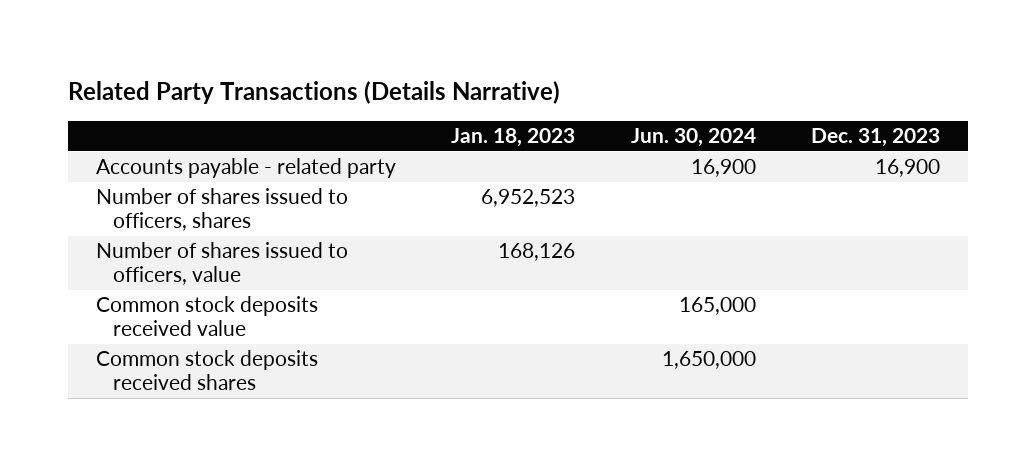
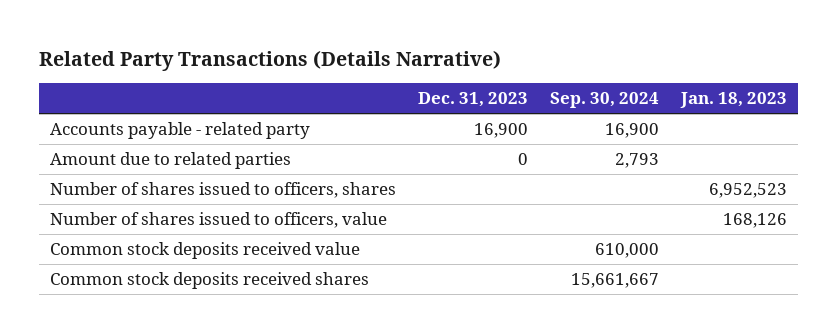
- | Jan. 18, 2023 | Jun. 30, 2024 | Dec. 31, 2023
+ | Dec. 31, 2023 | Sep. 30, 2024 | Jan. 18, 2023
+ Amount due to related parties | 0 | 2,793 |

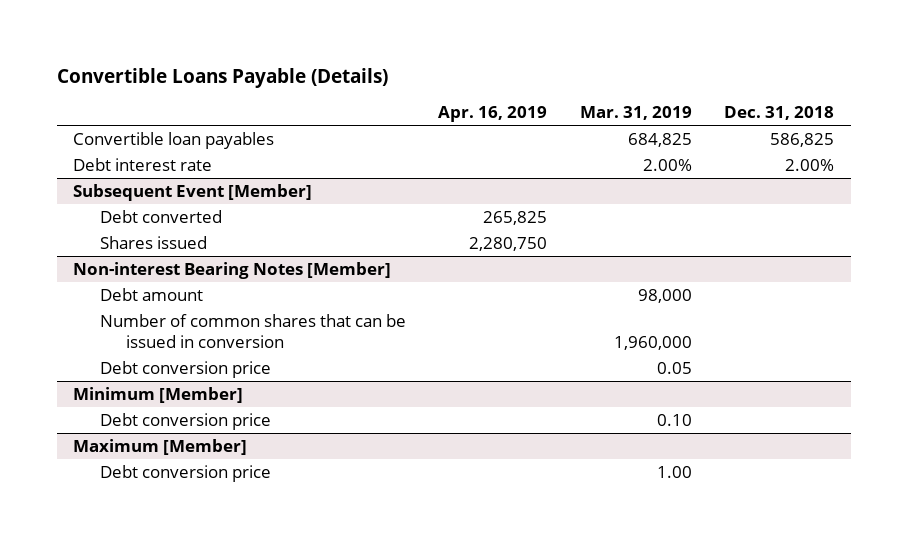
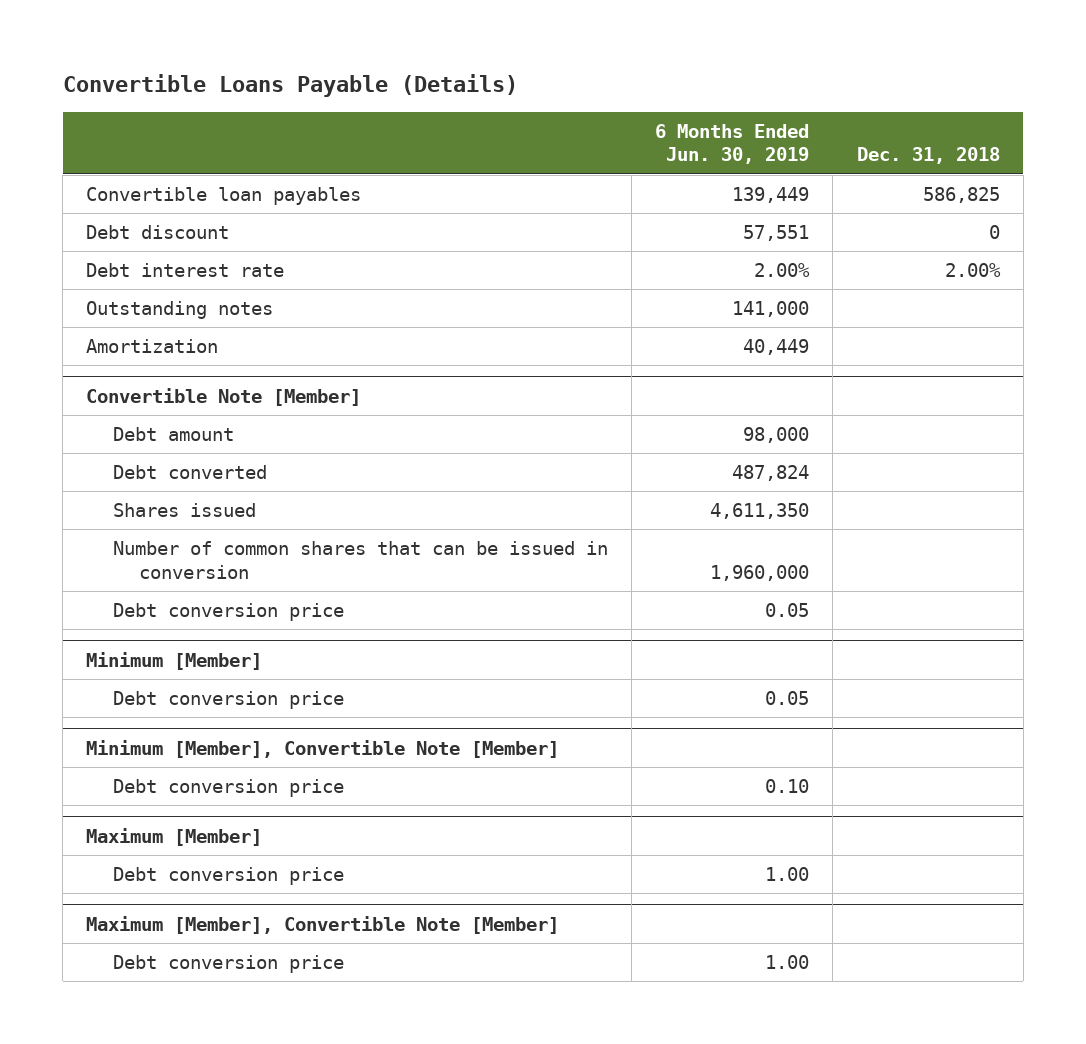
- | Apr. 16, 2019 | Mar. 31, 2019 | Dec. 31, 2018
+ | 6 Months Ended Jun. 30, 2019 | Dec. 31, 2018
+ Debt discount | 57,551 | 0
- Subsequent Event [Member]
- Debt converted | 265,825 | |
- Shares issued | 2,280,750 | |
- Non-interest Bearing Notes [Member]
- Debt amount | | 98,000 |
- Number of common shares that can be issued in conversion | | 1,960,000 |
- Debt conversion price | | 0.05 |
+ Outstanding notes | 141,000 |
+ Amortization | 40,449 |
+ Convertible Note [Member]
+ Debt amount | 98,000 |
+ Debt converted | 487,824 |
+ Shares issued | 4,611,350 |
+ Number of common shares that can be issued in conversion | 1,960,000 |
+ Debt conversion price | 0.05 |
+ Minimum [Member], Convertible Note [Member]
+ Debt conversion price | 0.10 |
+ Maximum [Member], Convertible Note [Member]
+ Debt conversion price | 1.00 |

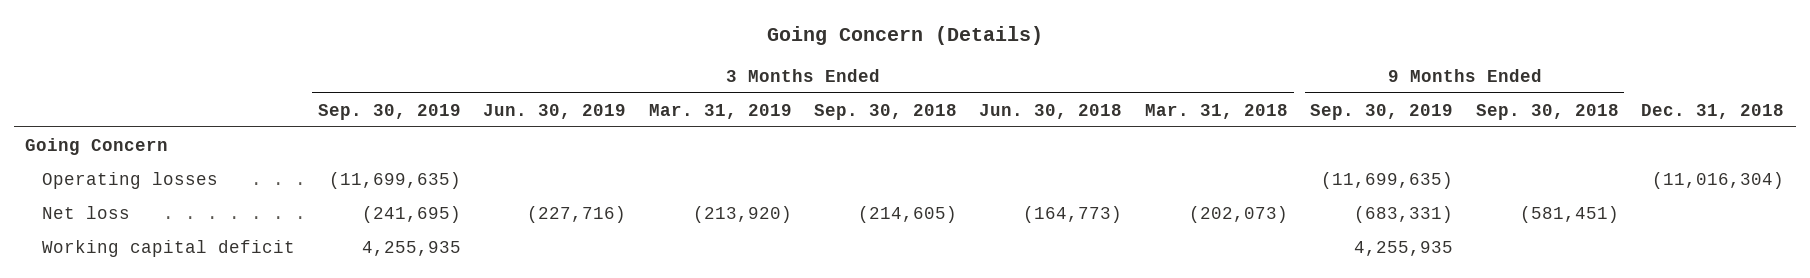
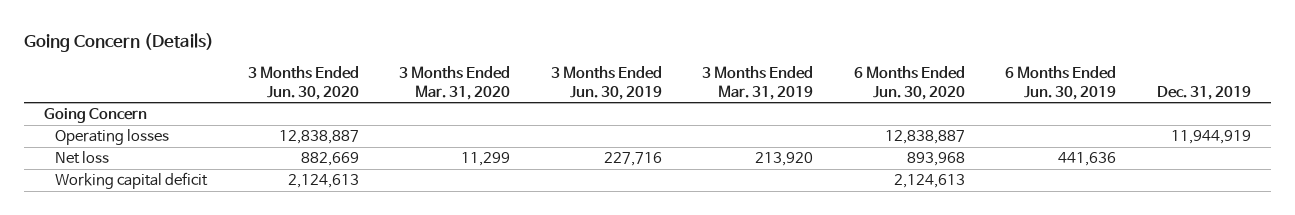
- | 3 Months Ended Sep. 30, 2019 | 3 Months Ended Jun. 30, 2019 | 3 Months Ended Mar. 31, 2019 | 3 Months Ended Sep. 30, 2018 | 3 Months Ended Jun. 30, 2018 | 3 Months Ended Mar. 31, 2018 | 9 Months Ended Sep. 30, 2019 | 9 Months Ended Sep. 30, 2018 | Dec. 31, 2018
+ | 3 Months Ended Jun. 30, 2020 | 3 Months Ended Mar. 31, 2020 | 3 Months Ended Jun. 30, 2019 | 3 Months Ended Mar. 31, 2019 | 6 Months Ended Jun. 30, 2020 | 6 Months Ended Jun. 30, 2019 | Dec. 31, 2019
- Net loss | (241,695) | (227,716) | (213,920) | (214,605) | (164,773) | (202,073) | (683,331) | (581,451) |
+ Net loss | 882,669 | 11,299 | 227,716 | 213,920 | 893,968 | 441,636 |

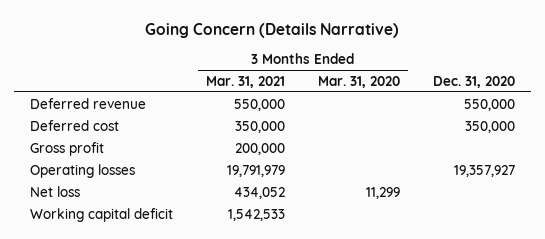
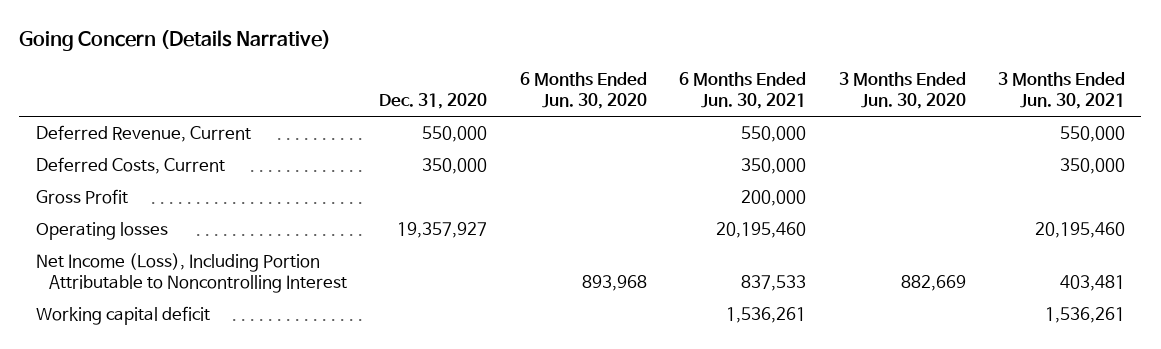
- | 3 Months Ended Mar. 31, 2021 | 3 Months Ended Mar. 31, 2020 | Dec. 31, 2020
+ | Dec. 31, 2020 | 6 Months Ended Jun. 30, 2020 | 6 Months Ended Jun. 30, 2021 | 3 Months Ended Jun. 30, 2020 | 3 Months Ended Jun. 30, 2021
- Deferred revenue | 550,000 | | 550,000
- Deferred cost | 350,000 | | 350,000
- Gross profit | 200,000 | |
+ Deferred Revenue, Current | 550,000 | | 550,000 | | 550,000
+ Deferred Costs, Current | 350,000 | | 350,000 | | 350,000
+ Gross Profit | | | 200,000 | |
- Net loss | 434,052 | 11,299 |
+ Net Income (Loss), Including Portion Attributable to Noncontrolling Interest | | 893,968 | 837,533 | 882,669 | 403,481

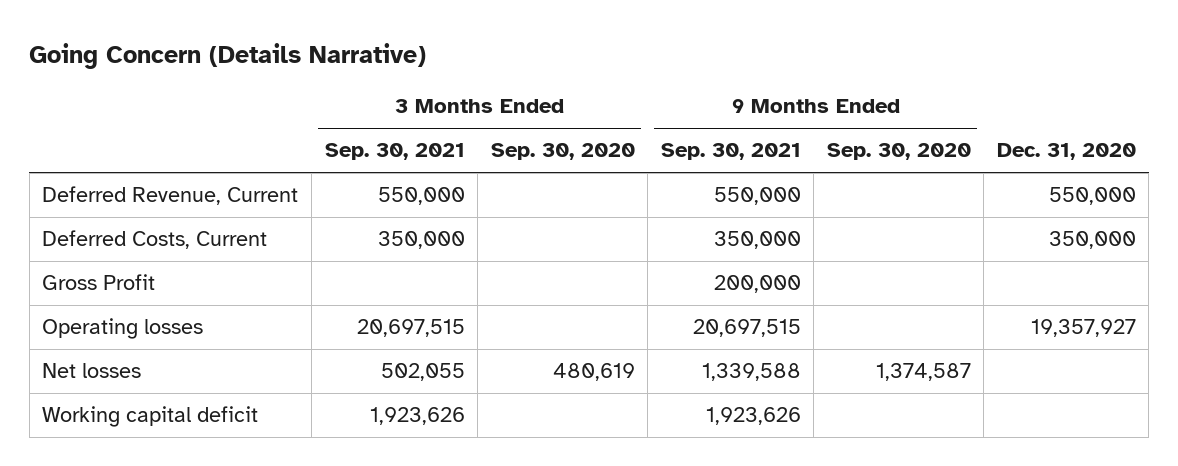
- | Dec. 31, 2020 | 6 Months Ended Jun. 30, 2020 | 6 Months Ended Jun. 30, 2021 | 3 Months Ended Jun. 30, 2020 | 3 Months Ended Jun. 30, 2021
+ | 3 Months Ended Sep. 30, 2021 | 3 Months Ended Sep. 30, 2020 | 9 Months Ended Sep. 30, 2021 | 9 Months Ended Sep. 30, 2020 | Dec. 31, 2020
- Net Income (Loss), Including Portion Attributable to Noncontrolling Interest | | 893,968 | 837,533 | 882,669 | 403,481
+ Net losses | 502,055 | 480,619 | 1,339,588 | 1,374,587 |

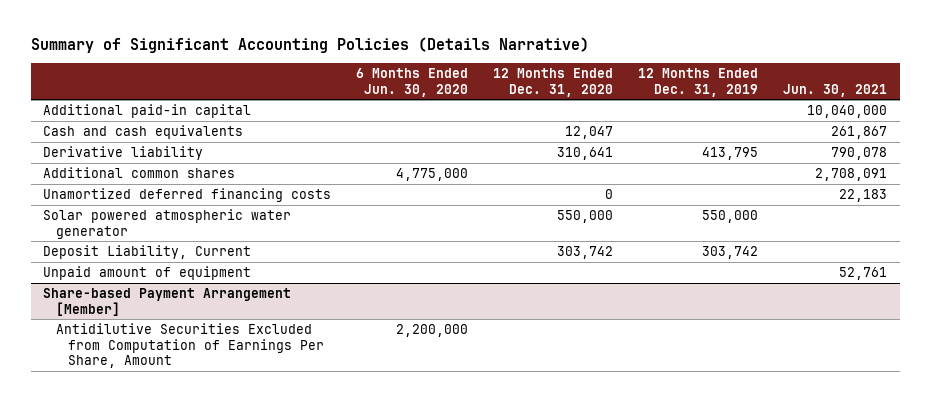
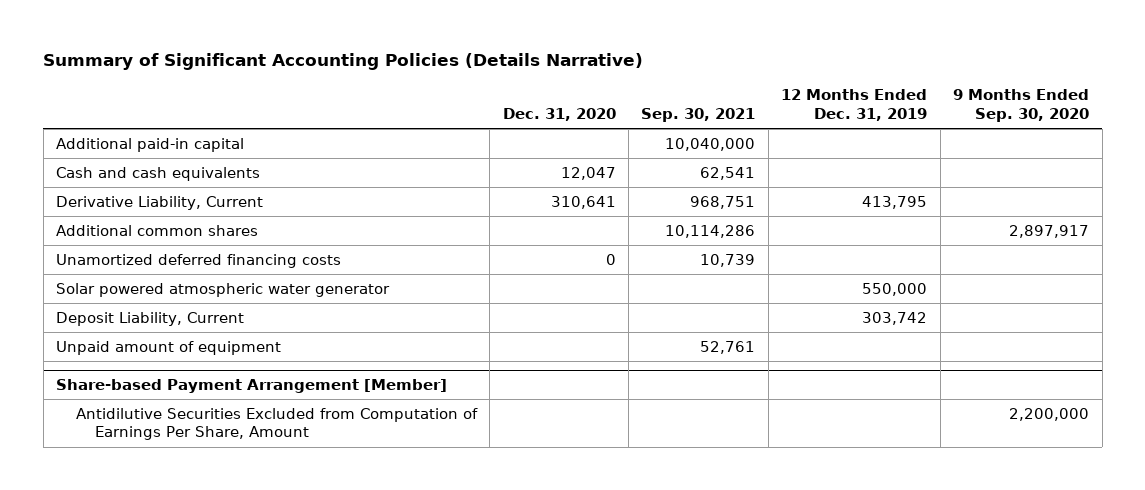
- | 6 Months Ended Jun. 30, 2020 | 12 Months Ended Dec. 31, 2020 | 12 Months Ended Dec. 31, 2019 | Jun. 30, 2021
+ | Dec. 31, 2020 | Sep. 30, 2021 | 12 Months Ended Dec. 31, 2019 | 9 Months Ended Sep. 30, 2020
- Derivative liability | | 310,641 | 413,795 | 790,078
+ Derivative Liability, Current | 310,641 | 968,751 | 413,795 |

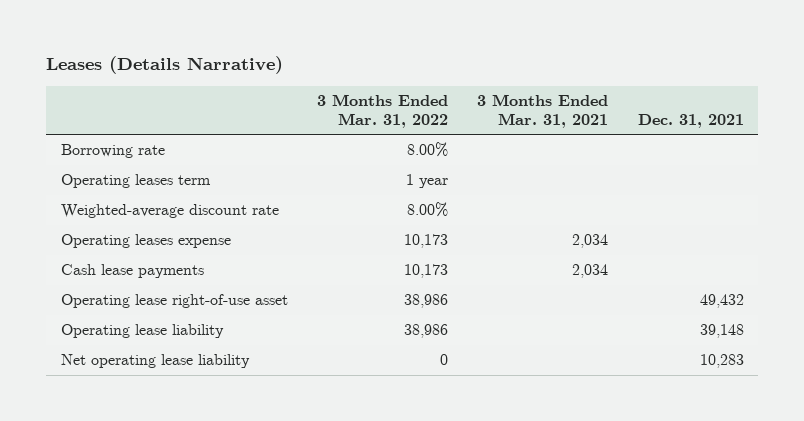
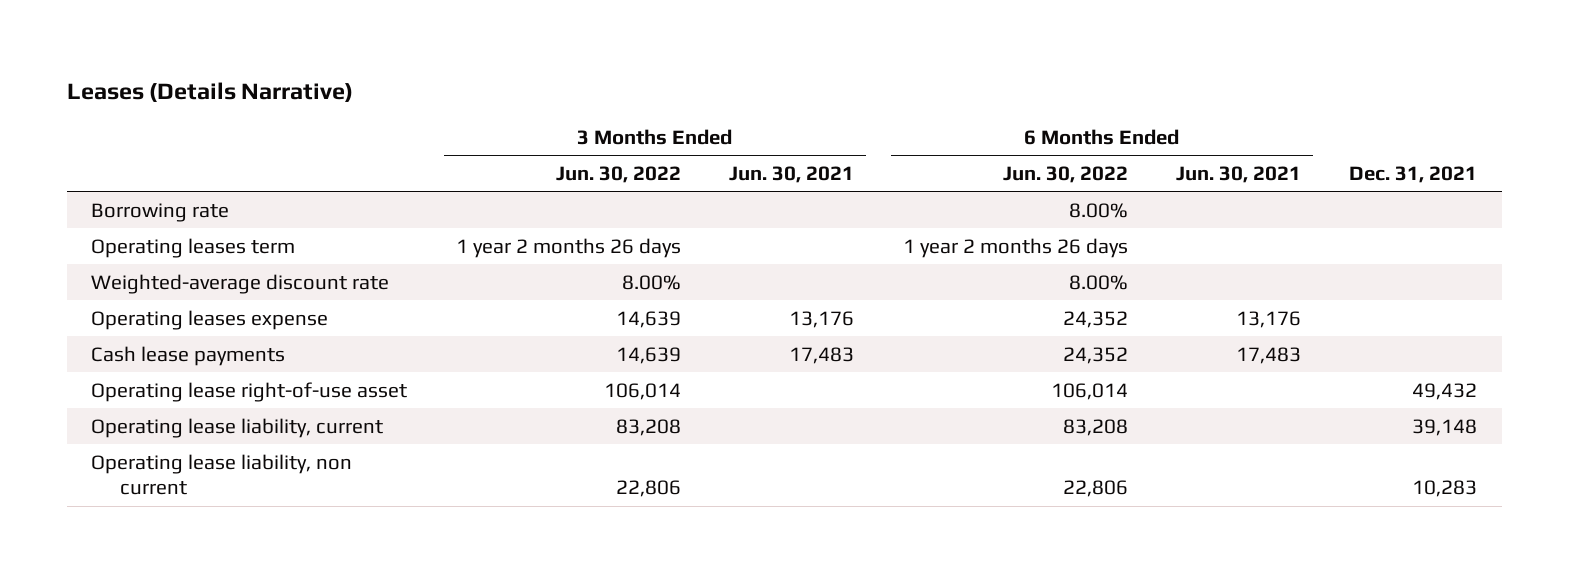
- | 3 Months Ended Mar. 31, 2022 | 3 Months Ended Mar. 31, 2021 | Dec. 31, 2021
+ | 3 Months Ended Jun. 30, 2022 | 3 Months Ended Jun. 30, 2021 | 6 Months Ended Jun. 30, 2022 | 6 Months Ended Jun. 30, 2021 | Dec. 31, 2021
- Operating lease liability | 38,986 | | 39,148
- Net operating lease liability | 0 | | 10,283
+ Operating lease liability, current | 83,208 | | 83,208 | | 39,148
+ Operating lease liability, non current | 22,806 | | 22,806 | | 10,283

